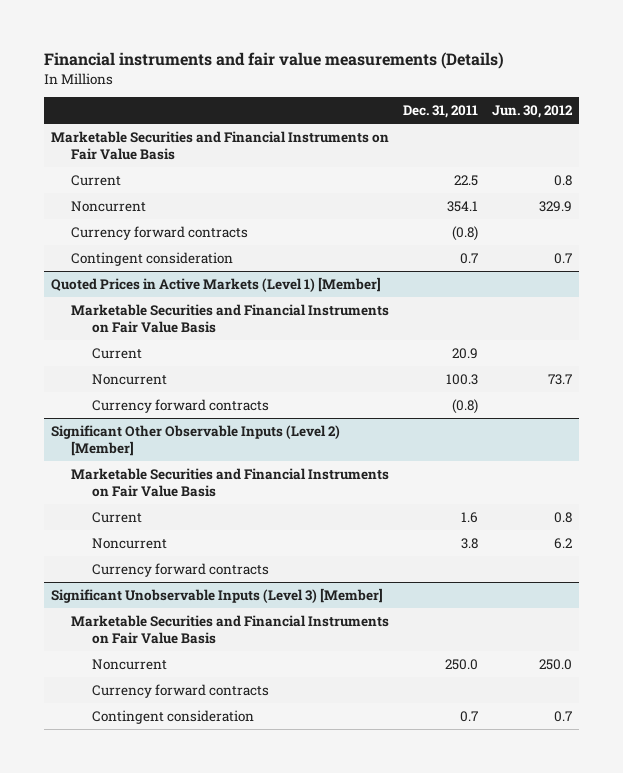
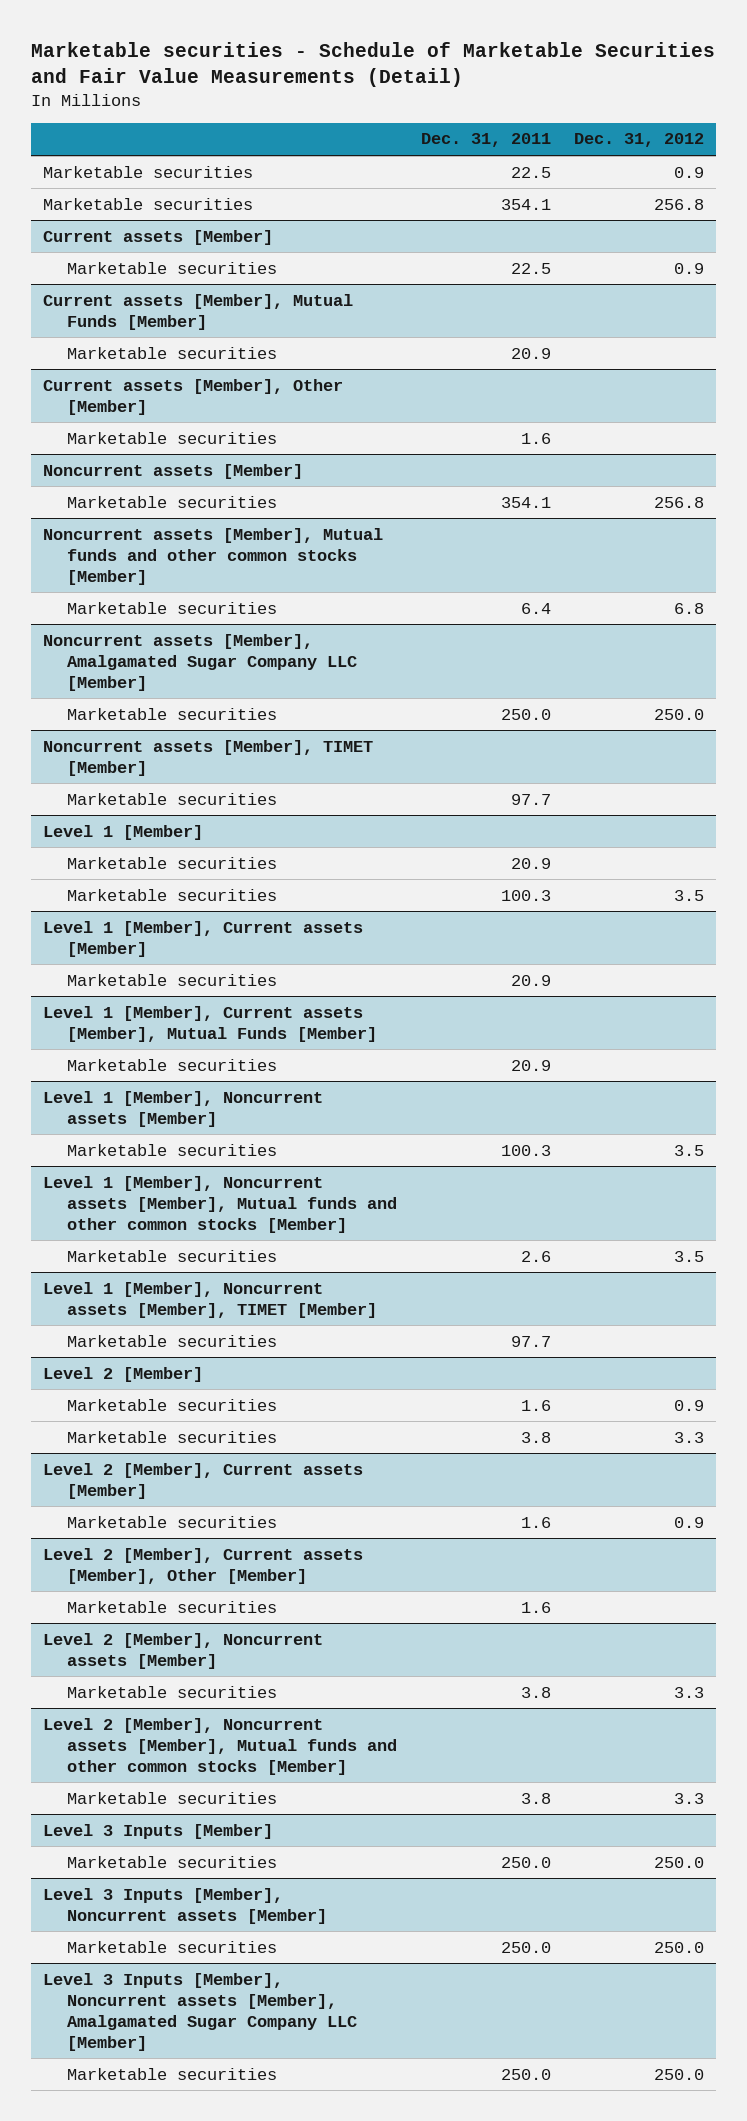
- Financial instruments and fair value measurements (Details)
+ Marketable securities - Schedule of Marketable Securities and Fair Value Measurements (Detail)
- | Dec. 31, 2011 | Jun. 30, 2012
+ | Dec. 31, 2011 | Dec. 31, 2012
- Marketable Securities and Financial Instruments on Fair Value Basis
- Current | 22.5 | 0.8
- Noncurrent | 354.1 | 329.9
- Currency forward contracts | (0.8) |
- Contingent consideration | 0.7 | 0.7
- Quoted Prices in Active Markets (Level 1) [Member]
- Marketable Securities and Financial Instruments on Fair Value Basis
- Current | 20.9 |
- Noncurrent | 100.3 | 73.7
- Currency forward contracts | (0.8) |
- Significant Other Observable Inputs (Level 2) [Member]
- Marketable Securities and Financial Instruments on Fair Value Basis
- Current | 1.6 | 0.8
- Noncurrent | 3.8 | 6.2
- Currency forward contracts
- Significant Unobservable Inputs (Level 3) [Member]
- Marketable Securities and Financial Instruments on Fair Value Basis
- Noncurrent | 250.0 | 250.0
- Currency forward contracts
- Contingent consideration | 0.7 | 0.7
+ Marketable securities | 22.5 | 0.9
+ Marketable securities | 354.1 | 256.8
+ Current assets [Member]
+ Marketable securities | 22.5 | 0.9
+ Current assets [Member], Mutual Funds [Member]
+ Marketable securities | 20.9 |
+ Current assets [Member], Other [Member]
+ Marketable securities | 1.6 |
+ Noncurrent assets [Member]
+ Marketable securities | 354.1 | 256.8
+ Noncurrent assets [Member], Mutual funds and other common stocks [Member]
+ Marketable securities | 6.4 | 6.8
+ Noncurrent assets [Member], Amalgamated Sugar Company LLC [Member]
+ Marketable securities | 250.0 | 250.0
+ Noncurrent assets [Member], TIMET [Member]
+ Marketable securities | 97.7 |
+ Level 1 [Member]
+ Marketable securities | 20.9 |
+ Marketable securities | 100.3 | 3.5
+ Level 1 [Member], Current assets [Member]
+ Marketable securities | 20.9 |
+ Level 1 [Member], Current assets [Member], Mutual Funds [Member]
+ Marketable securities | 20.9 |
+ Level 1 [Member], Noncurrent assets [Member]
+ Marketable securities | 100.3 | 3.5
+ Level 1 [Member], Noncurrent assets [Member], Mutual funds and other common stocks [Member]
+ Marketable securities | 2.6 | 3.5
+ Level 1 [Member], Noncurrent assets [Member], TIMET [Member]
+ Marketable securities | 97.7 |
+ Level 2 [Member]
+ Marketable securities | 1.6 | 0.9
+ Marketable securities | 3.8 | 3.3
+ Level 2 [Member], Current assets [Member]
+ Marketable securities | 1.6 | 0.9
+ Level 2 [Member], Current assets [Member], Other [Member]
+ Marketable securities | 1.6 |
+ Level 2 [Member], Noncurrent assets [Member]
+ Marketable securities | 3.8 | 3.3
+ Level 2 [Member], Noncurrent assets [Member], Mutual funds and other common stocks [Member]
+ Marketable securities | 3.8 | 3.3
+ Level 3 Inputs [Member]
+ Marketable securities | 250.0 | 250.0
+ Level 3 Inputs [Member], Noncurrent assets [Member]
+ Marketable securities | 250.0 | 250.0
+ Level 3 Inputs [Member], Noncurrent assets [Member], Amalgamated Sugar Company LLC [Member]
+ Marketable securities | 250.0 | 250.0

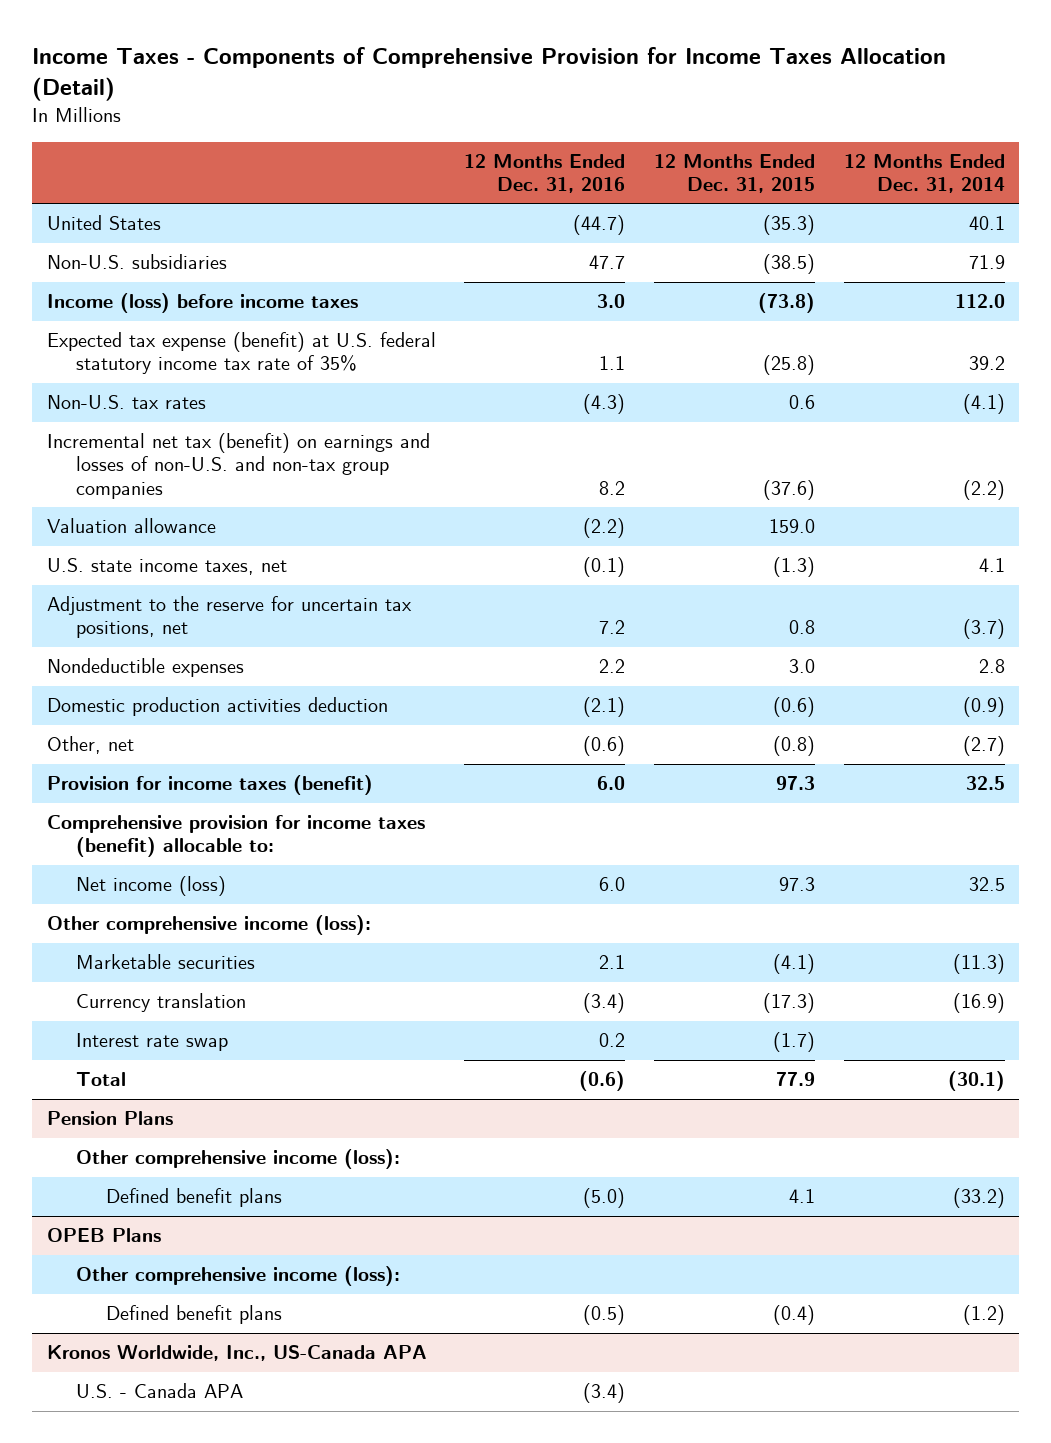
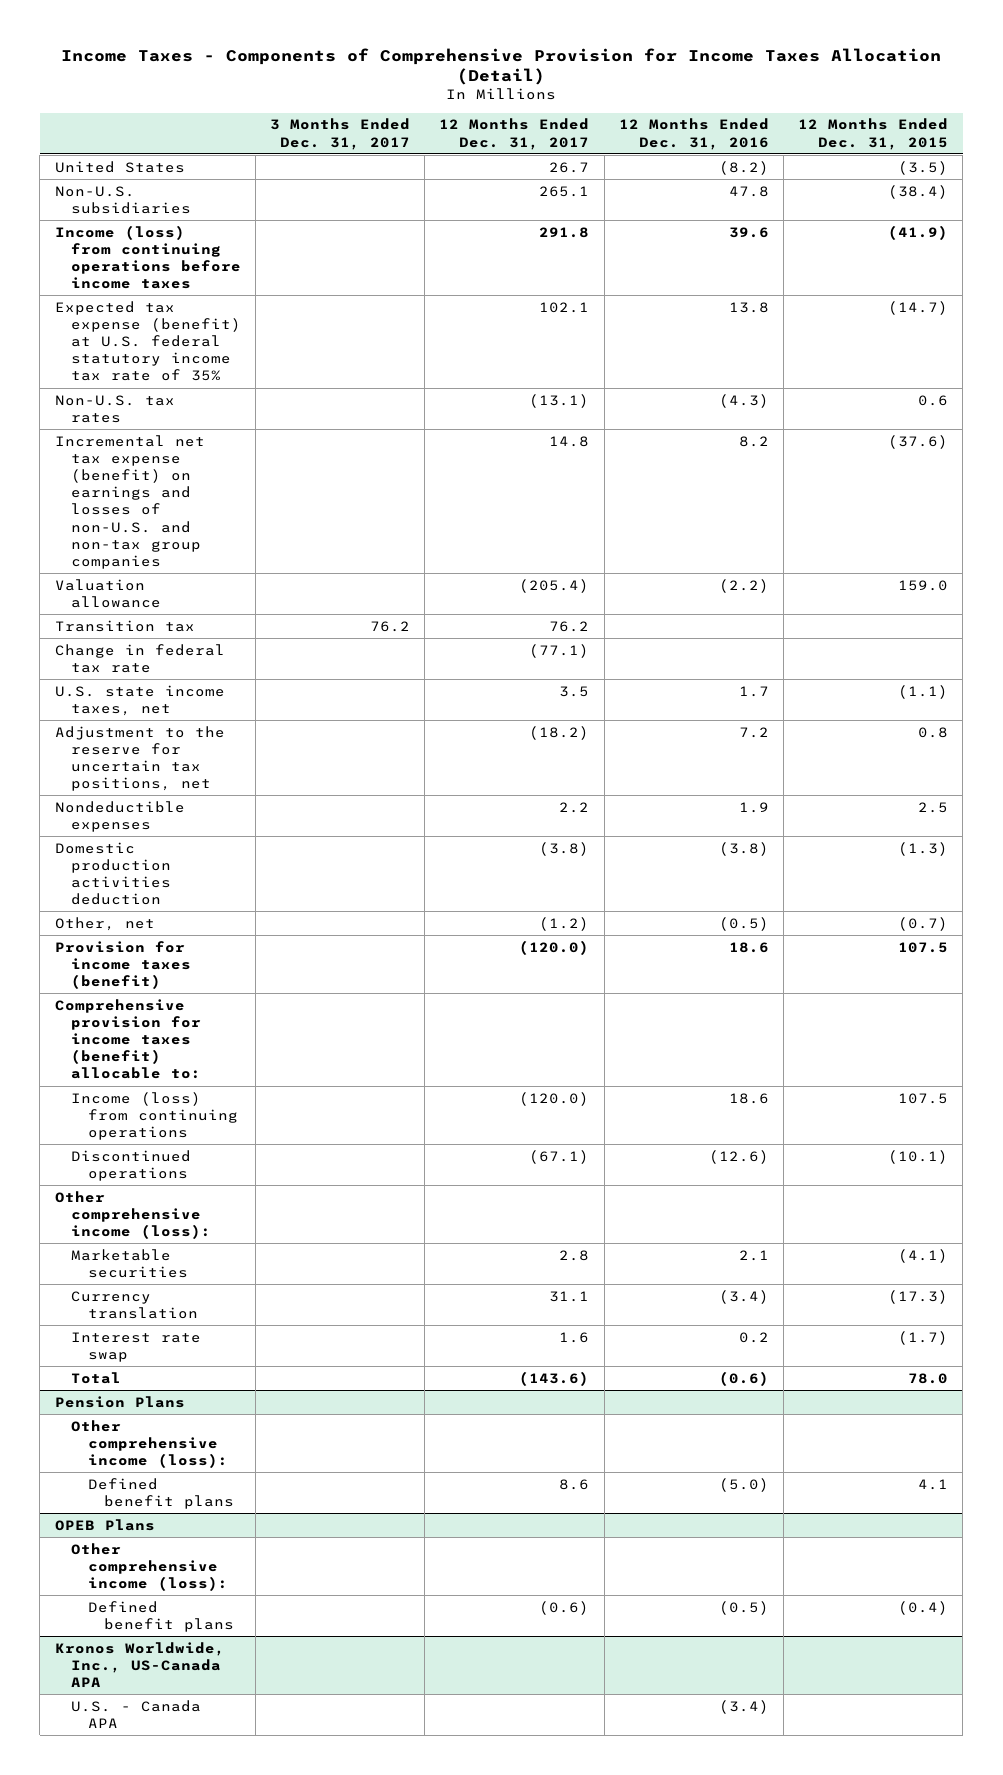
- | 12 Months Ended Dec. 31, 2016 | 12 Months Ended Dec. 31, 2015 | 12 Months Ended Dec. 31, 2014
+ | 3 Months Ended Dec. 31, 2017 | 12 Months Ended Dec. 31, 2017 | 12 Months Ended Dec. 31, 2016 | 12 Months Ended Dec. 31, 2015
- United States | (44.7) | (35.3) | 40.1
- Non-U.S. subsidiaries | 47.7 | (38.5) | 71.9
- Income (loss) before income taxes | 3.0 | (73.8) | 112.0
- Expected tax expense (benefit) at U.S. federal statutory income tax rate of 35% | 1.1 | (25.8) | 39.2
+ United States | | 26.7 | (8.2) | (3.5)
+ Non-U.S. subsidiaries | | 265.1 | 47.8 | (38.4)
+ Income (loss) from continuing operations before income taxes | | 291.8 | 39.6 | (41.9)
+ Expected tax expense (benefit) at U.S. federal statutory income tax rate of 35% | | 102.1 | 13.8 | (14.7)
- Incremental net tax (benefit) on earnings and losses of non-U.S. and non-tax group companies | 8.2 | (37.6) | (2.2)
+ Incremental net tax expense (benefit) on earnings and losses of non-U.S. and non-tax group companies | | 14.8 | 8.2 | (37.6)
- U.S. state income taxes, net | (0.1) | (1.3) | 4.1
+ Transition tax | 76.2 | 76.2 | |
+ Change in federal tax rate | | (77.1) | |
+ U.S. state income taxes, net | | 3.5 | 1.7 | (1.1)
- Nondeductible expenses | 2.2 | 3.0 | 2.8
- Domestic production activities deduction | (2.1) | (0.6) | (0.9)
- Other, net | (0.6) | (0.8) | (2.7)
- Provision for income taxes (benefit) | 6.0 | 97.3 | 32.5
+ Nondeductible expenses | | 2.2 | 1.9 | 2.5
+ Domestic production activities deduction | | (3.8) | (3.8) | (1.3)
+ Other, net | | (1.2) | (0.5) | (0.7)
+ Provision for income taxes (benefit) | | (120.0) | 18.6 | 107.5
- Net income (loss) | 6.0 | 97.3 | 32.5
+ Income (loss) from continuing operations | | (120.0) | 18.6 | 107.5
+ Discontinued operations | | (67.1) | (12.6) | (10.1)
- Total | (0.6) | 77.9 | (30.1)
+ Total | | (143.6) | (0.6) | 78.0

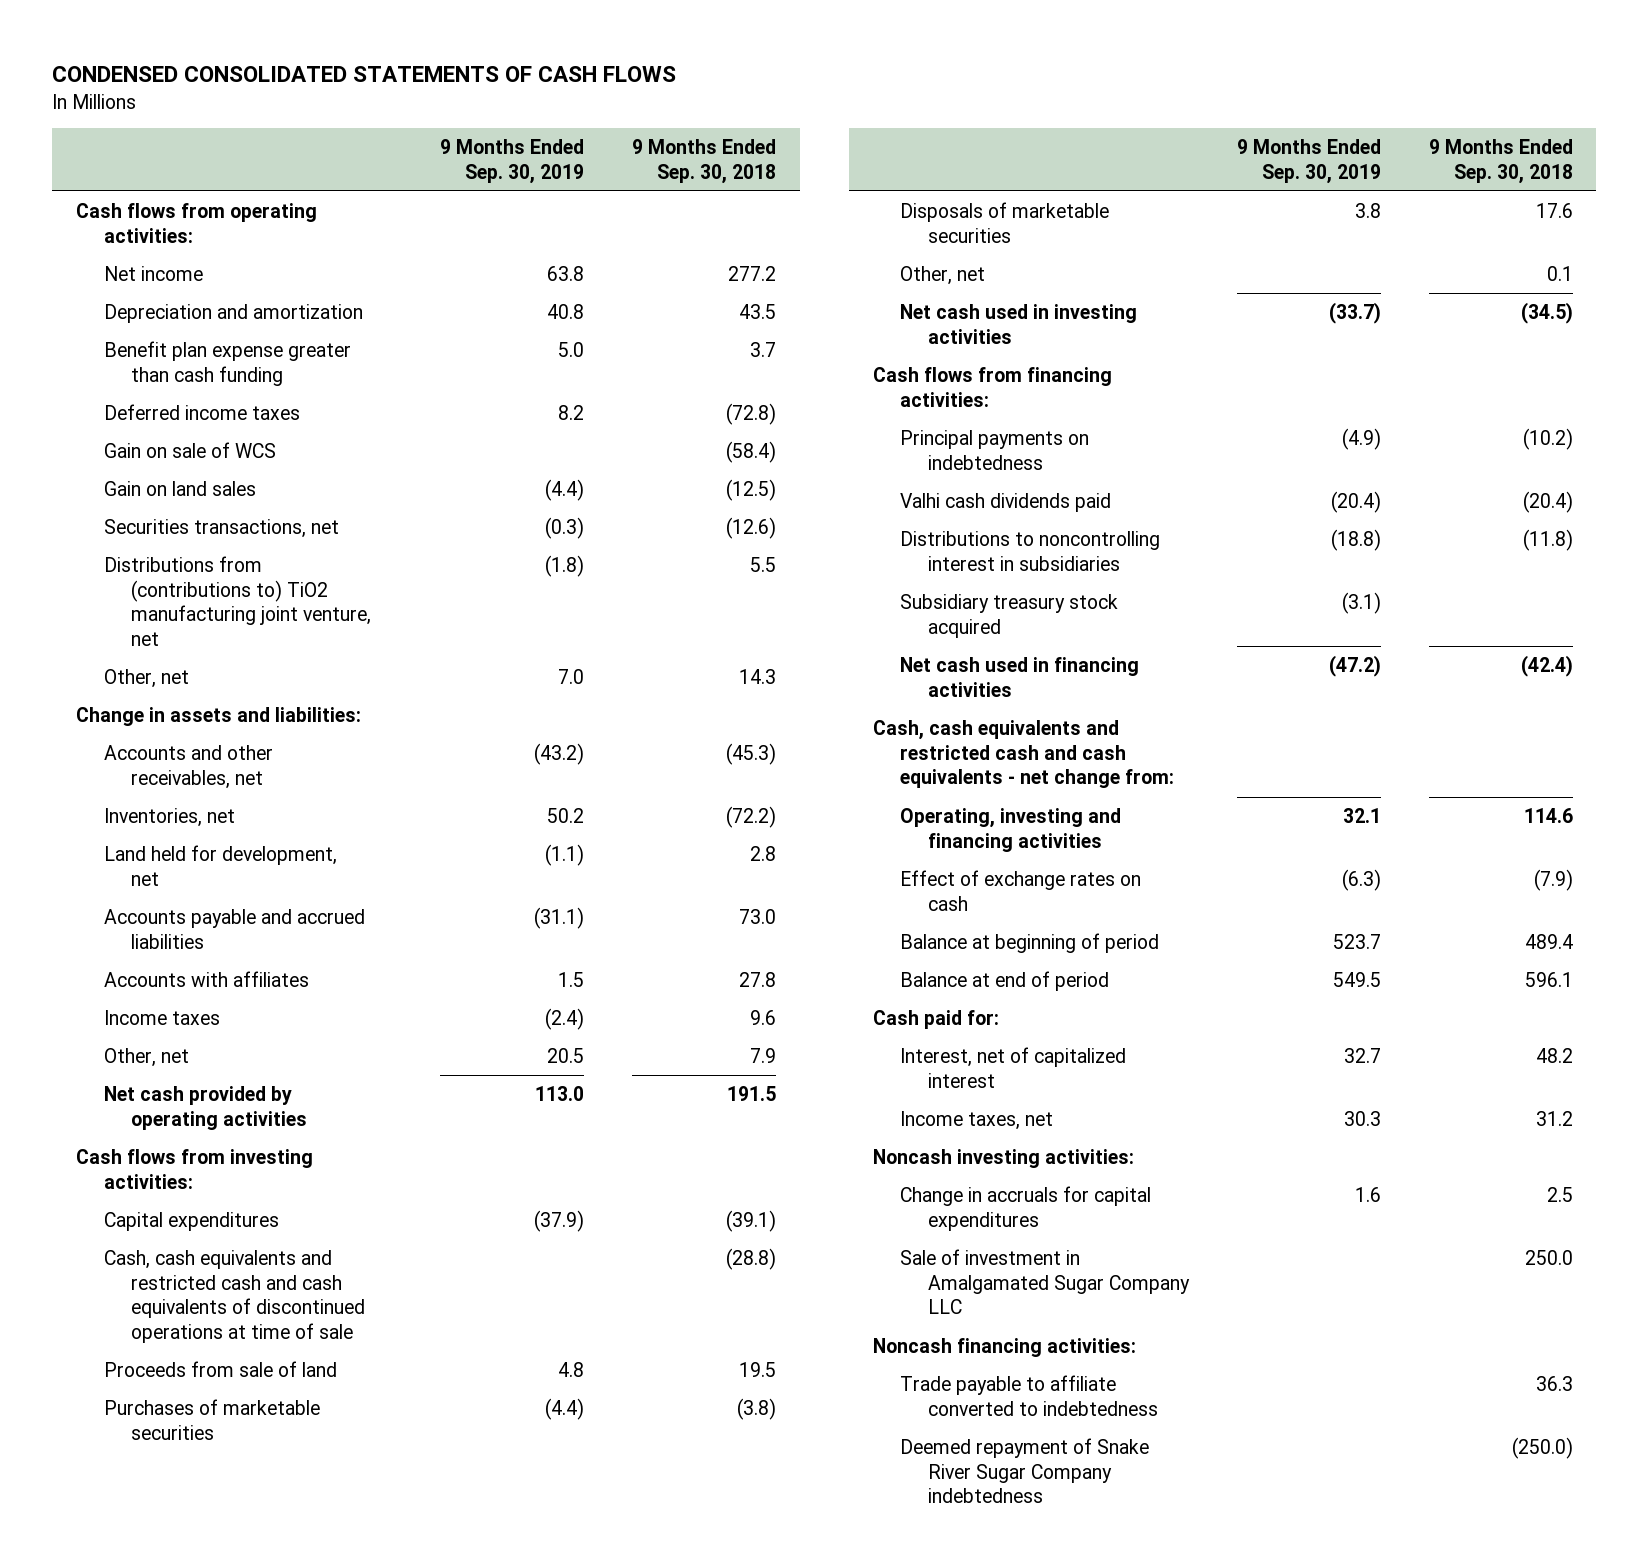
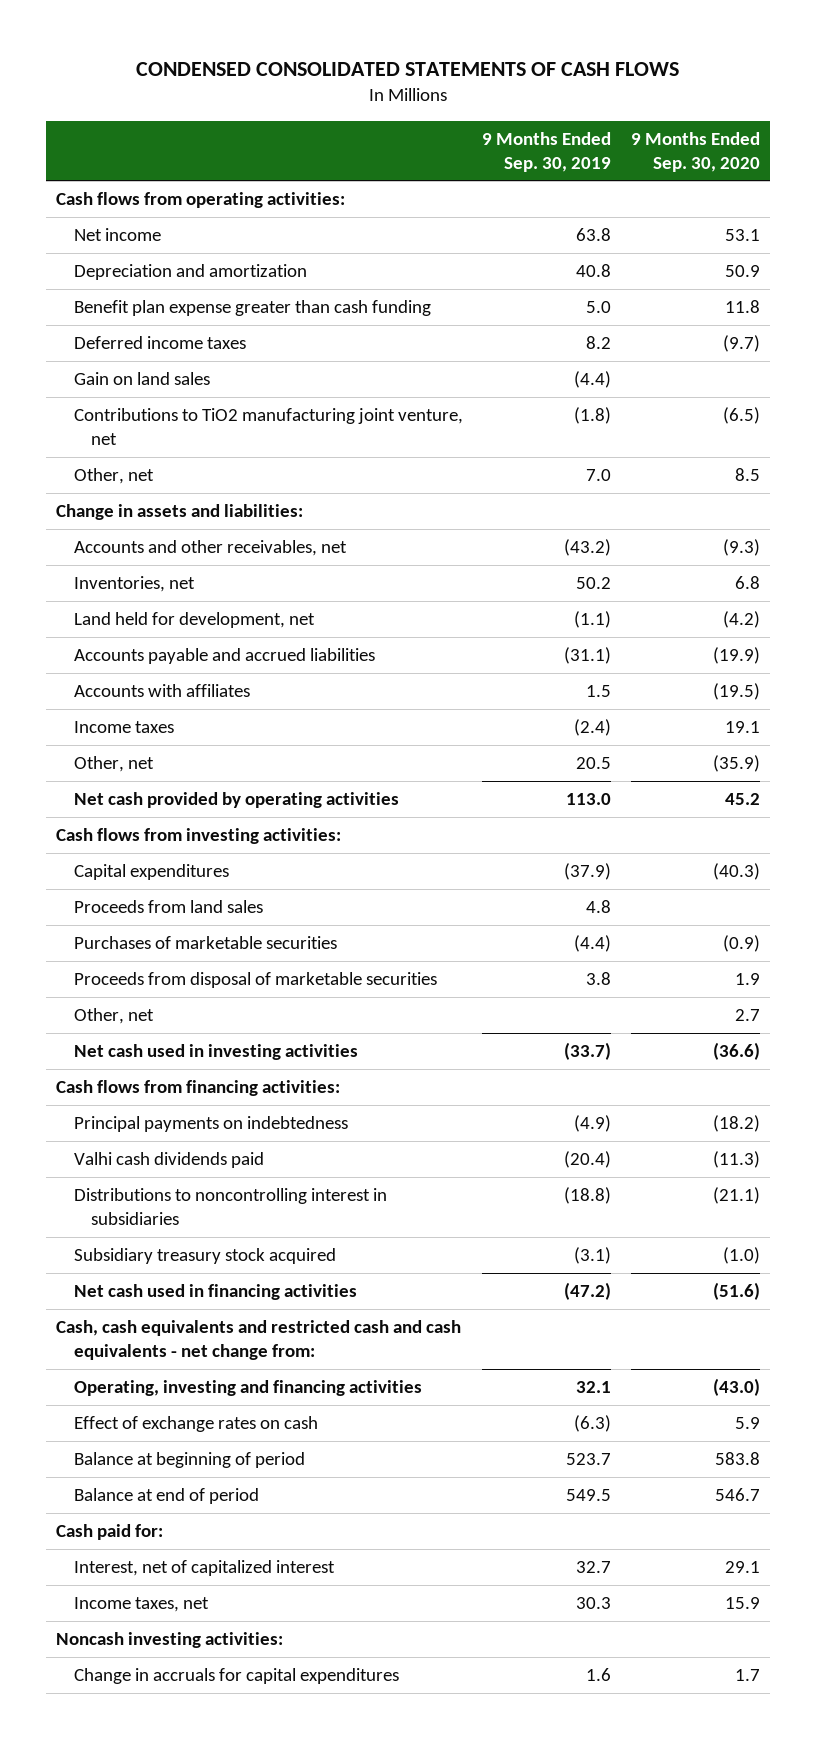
- | 9 Months Ended Sep. 30, 2019 | 9 Months Ended Sep. 30, 2018
+ | 9 Months Ended Sep. 30, 2019 | 9 Months Ended Sep. 30, 2020
- Gain on sale of WCS | | (58.4)
- Securities transactions, net | (0.3) | (12.6)
- Distributions from (contributions to) TiO2 manufacturing joint venture, net | (1.8) | 5.5
+ Contributions to TiO2 manufacturing joint venture, net | (1.8) | (6.5)
- Cash, cash equivalents and restricted cash and cash equivalents of discontinued operations at time of sale | | (28.8)
- Proceeds from sale of land | 4.8 | 19.5
+ Proceeds from land sales | 4.8 |
- Disposals of marketable securities | 3.8 | 17.6
+ Proceeds from disposal of marketable securities | 3.8 | 1.9
- Sale of investment in Amalgamated Sugar Company LLC | | 250.0
- Noncash financing activities:
- Trade payable to affiliate converted to indebtedness | | 36.3
- Deemed repayment of Snake River Sugar Company indebtedness | | (250.0)

